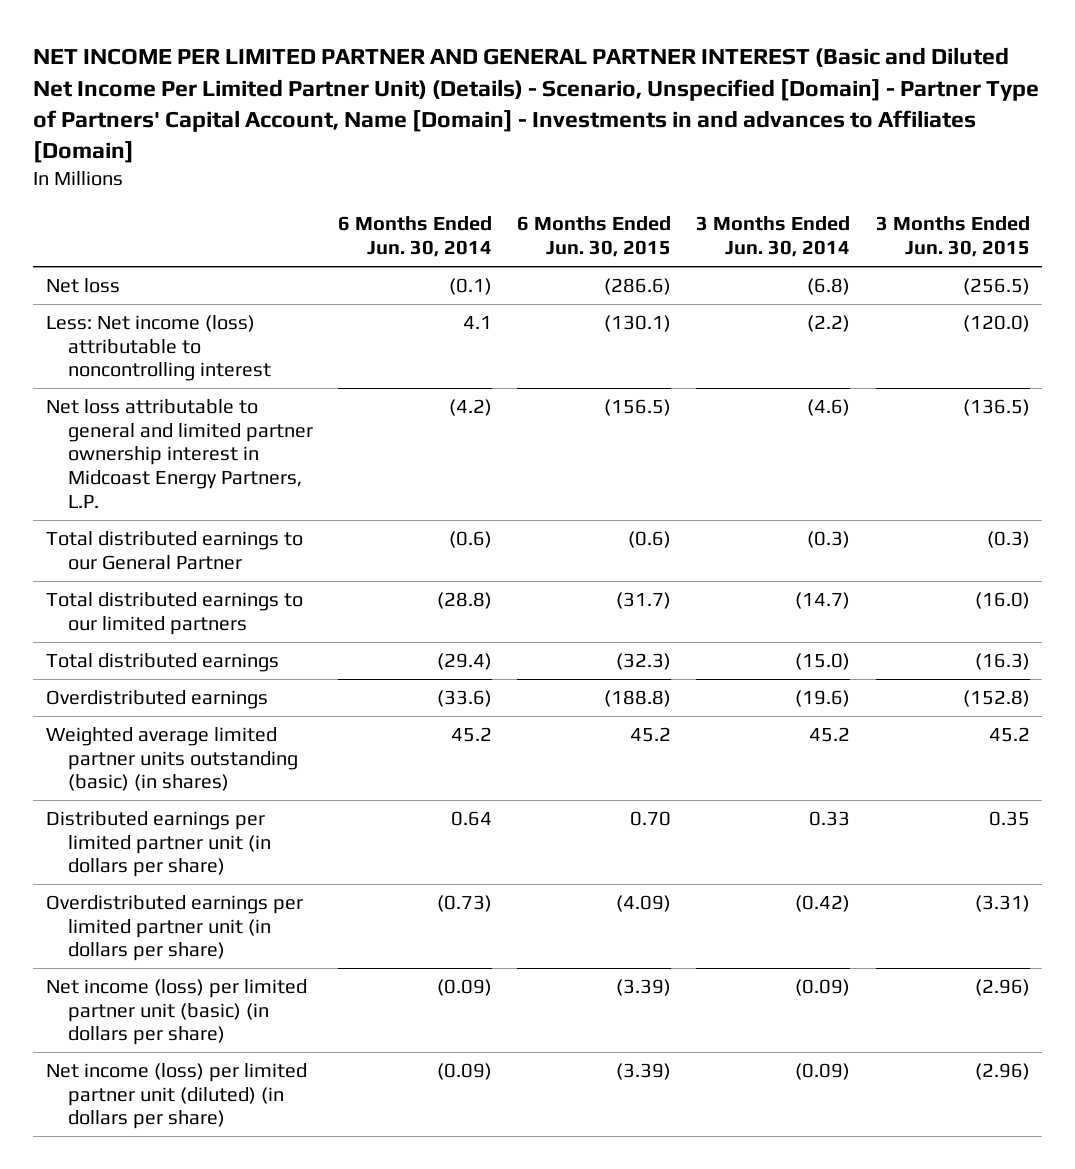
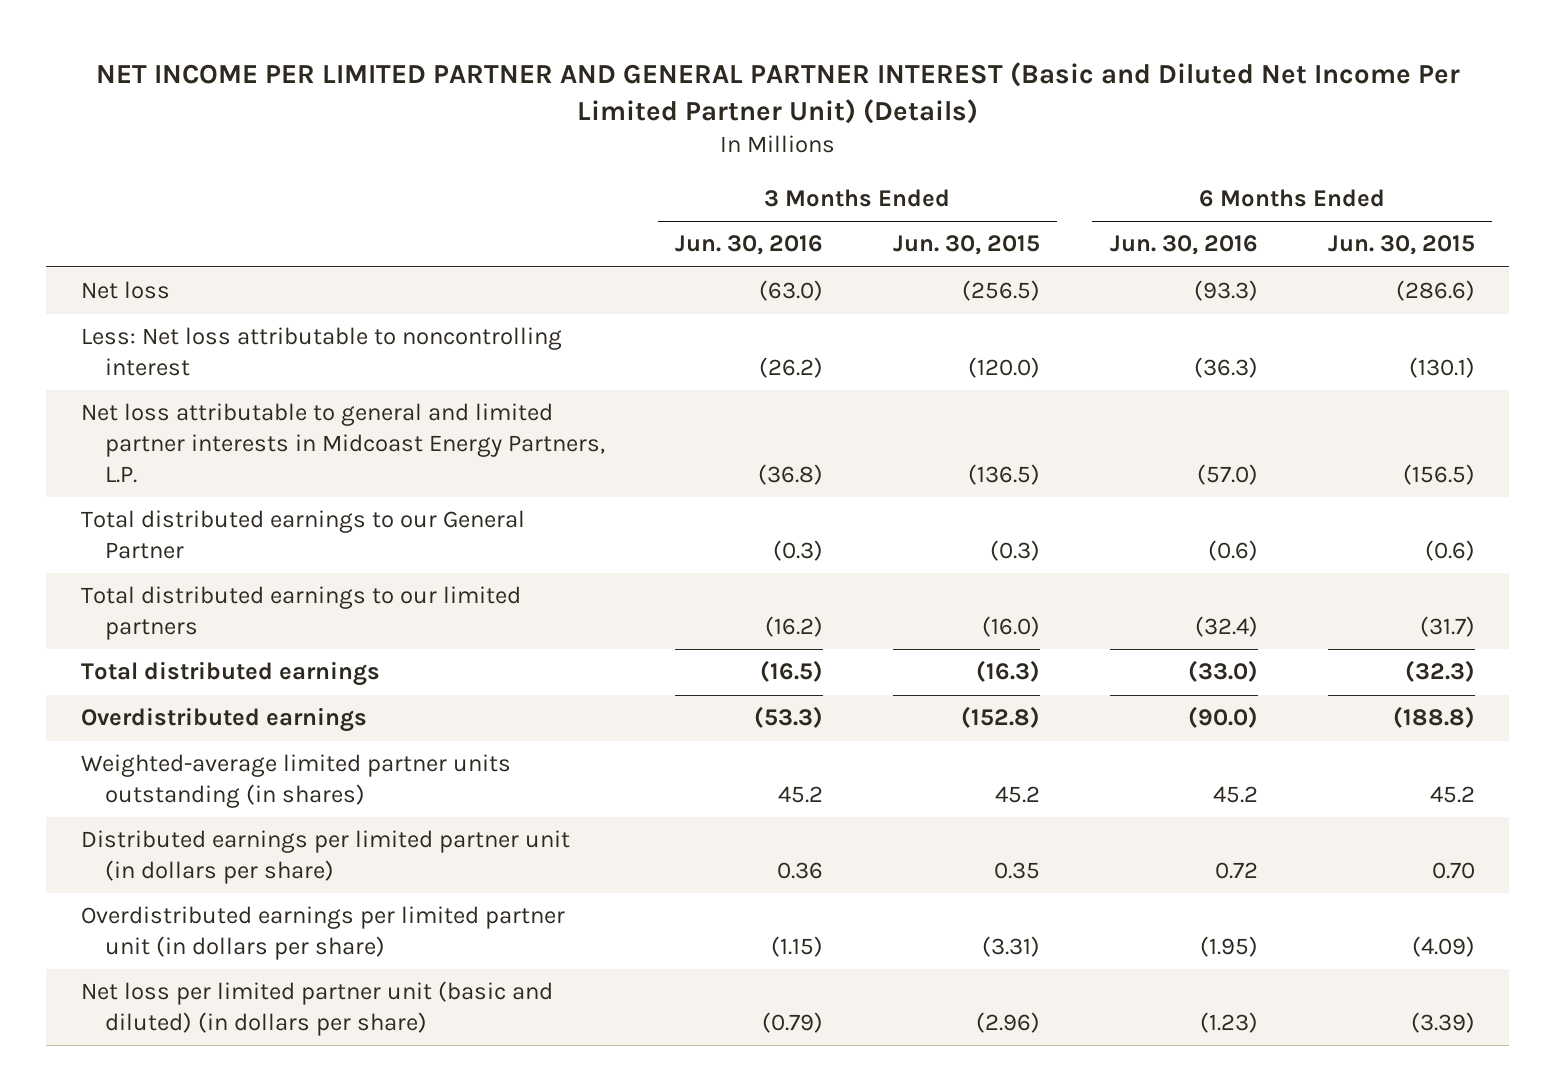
- NET INCOME PER LIMITED PARTNER AND GENERAL PARTNER INTEREST (Basic and Diluted Net Income Per Limited Partner Unit) (Details) - Scenario, Unspecified [Domain] - Partner Type of Partners' Capital Account, Name [Domain] - Investments in and advances to Affiliates [Domain]
+ NET INCOME PER LIMITED PARTNER AND GENERAL PARTNER INTEREST (Basic and Diluted Net Income Per Limited Partner Unit) (Details)
- | 6 Months Ended Jun. 30, 2014 | 6 Months Ended Jun. 30, 2015 | 3 Months Ended Jun. 30, 2014 | 3 Months Ended Jun. 30, 2015
+ | 3 Months Ended Jun. 30, 2016 | 3 Months Ended Jun. 30, 2015 | 6 Months Ended Jun. 30, 2016 | 6 Months Ended Jun. 30, 2015
- Less: Net income (loss) attributable to noncontrolling interest | 4.1 | (130.1) | (2.2) | (120.0)
- Net loss attributable to general and limited partner ownership interest in Midcoast Energy Partners, L.P. | (4.2) | (156.5) | (4.6) | (136.5)
+ Less: Net loss attributable to noncontrolling interest | (26.2) | (120.0) | (36.3) | (130.1)
+ Net loss attributable to general and limited partner interests in Midcoast Energy Partners, L.P. | (36.8) | (136.5) | (57.0) | (156.5)
- Weighted average limited partner units outstanding (basic) (in shares) | 45.2 | 45.2 | 45.2 | 45.2
+ Weighted-average limited partner units outstanding (in shares) | 45.2 | 45.2 | 45.2 | 45.2
- Net income (loss) per limited partner unit (basic) (in dollars per share) | (0.09) | (3.39) | (0.09) | (2.96)
- Net income (loss) per limited partner unit (diluted) (in dollars per share) | (0.09) | (3.39) | (0.09) | (2.96)
+ Net loss per limited partner unit (basic and diluted) (in dollars per share) | (0.79) | (2.96) | (1.23) | (3.39)

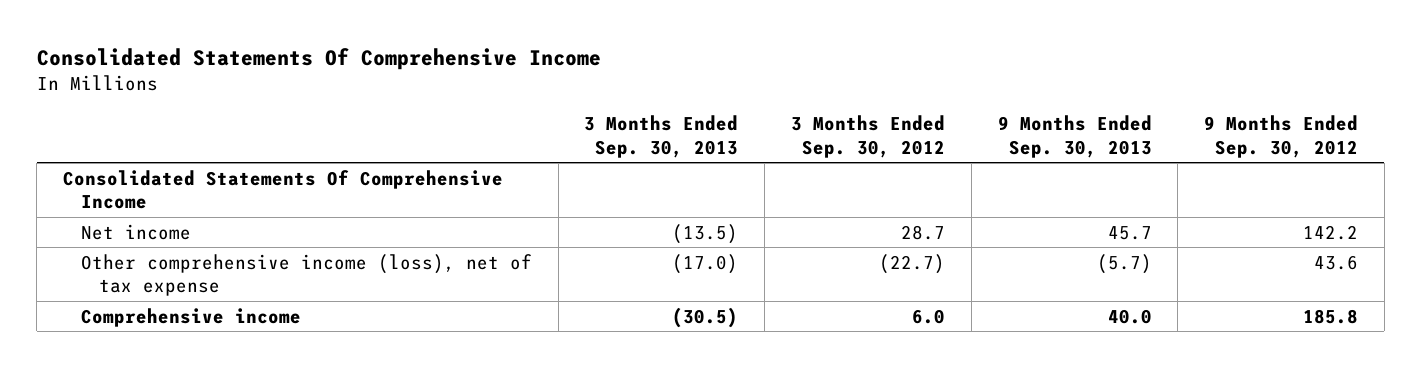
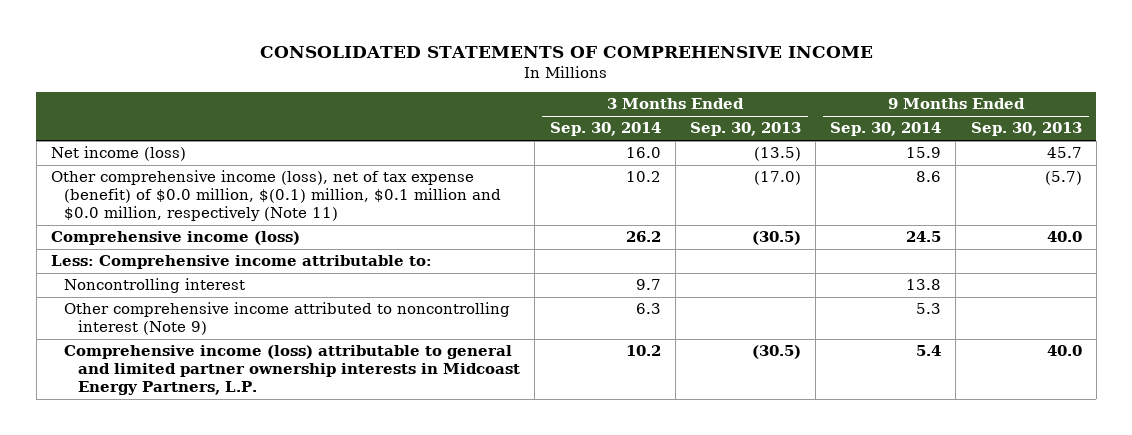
- Consolidated Statements Of Comprehensive Income
+ CONSOLIDATED STATEMENTS OF COMPREHENSIVE INCOME
- | 3 Months Ended Sep. 30, 2013 | 3 Months Ended Sep. 30, 2012 | 9 Months Ended Sep. 30, 2013 | 9 Months Ended Sep. 30, 2012
+ | 3 Months Ended Sep. 30, 2014 | 3 Months Ended Sep. 30, 2013 | 9 Months Ended Sep. 30, 2014 | 9 Months Ended Sep. 30, 2013
- Consolidated Statements Of Comprehensive Income
- Net income | (13.5) | 28.7 | 45.7 | 142.2
- Other comprehensive income (loss), net of tax expense | (17.0) | (22.7) | (5.7) | 43.6
- Comprehensive income | (30.5) | 6.0 | 40.0 | 185.8
+ Net income (loss) | 16.0 | (13.5) | 15.9 | 45.7
+ Other comprehensive income (loss), net of tax expense (benefit) of $0.0 million, $(0.1) million, $0.1 million and $0.0 million, respectively (Note 11) | 10.2 | (17.0) | 8.6 | (5.7)
+ Comprehensive income (loss) | 26.2 | (30.5) | 24.5 | 40.0
+ Less: Comprehensive income attributable to:
+ Noncontrolling interest | 9.7 | | 13.8 |
+ Other comprehensive income attributed to noncontrolling interest (Note 9) | 6.3 | | 5.3 |
+ Comprehensive income (loss) attributable to general and limited partner ownership interests in Midcoast Energy Partners, L.P. | 10.2 | (30.5) | 5.4 | 40.0

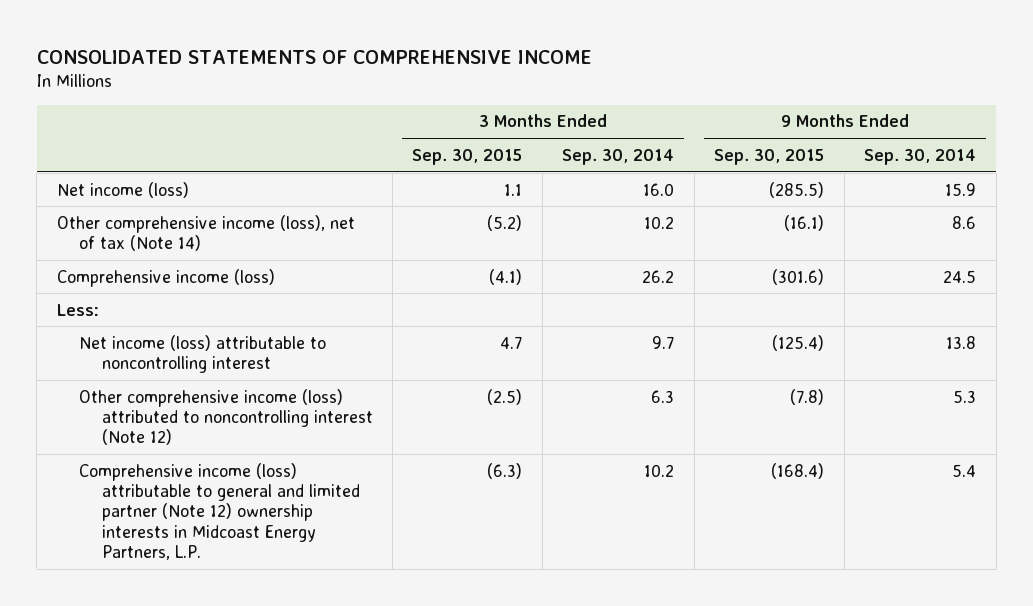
- | 3 Months Ended Sep. 30, 2014 | 3 Months Ended Sep. 30, 2013 | 9 Months Ended Sep. 30, 2014 | 9 Months Ended Sep. 30, 2013
+ | 3 Months Ended Sep. 30, 2015 | 3 Months Ended Sep. 30, 2014 | 9 Months Ended Sep. 30, 2015 | 9 Months Ended Sep. 30, 2014
- Other comprehensive income (loss), net of tax expense (benefit) of $0.0 million, $(0.1) million, $0.1 million and $0.0 million, respectively (Note 11) | 10.2 | (17.0) | 8.6 | (5.7)
+ Other comprehensive income (loss), net of tax (Note 14) | (5.2) | 10.2 | (16.1) | 8.6
- Less: Comprehensive income attributable to:
- Noncontrolling interest | 9.7 | | 13.8 |
- Other comprehensive income attributed to noncontrolling interest (Note 9) | 6.3 | | 5.3 |
- Comprehensive income (loss) attributable to general and limited partner ownership interests in Midcoast Energy Partners, L.P. | 10.2 | (30.5) | 5.4 | 40.0
+ Less:
+ Net income (loss) attributable to noncontrolling interest | 4.7 | 9.7 | (125.4) | 13.8
+ Other comprehensive income (loss) attributed to noncontrolling interest (Note 12) | (2.5) | 6.3 | (7.8) | 5.3
+ Comprehensive income (loss) attributable to general and limited partner (Note 12) ownership interests in Midcoast Energy Partners, L.P. | (6.3) | 10.2 | (168.4) | 5.4

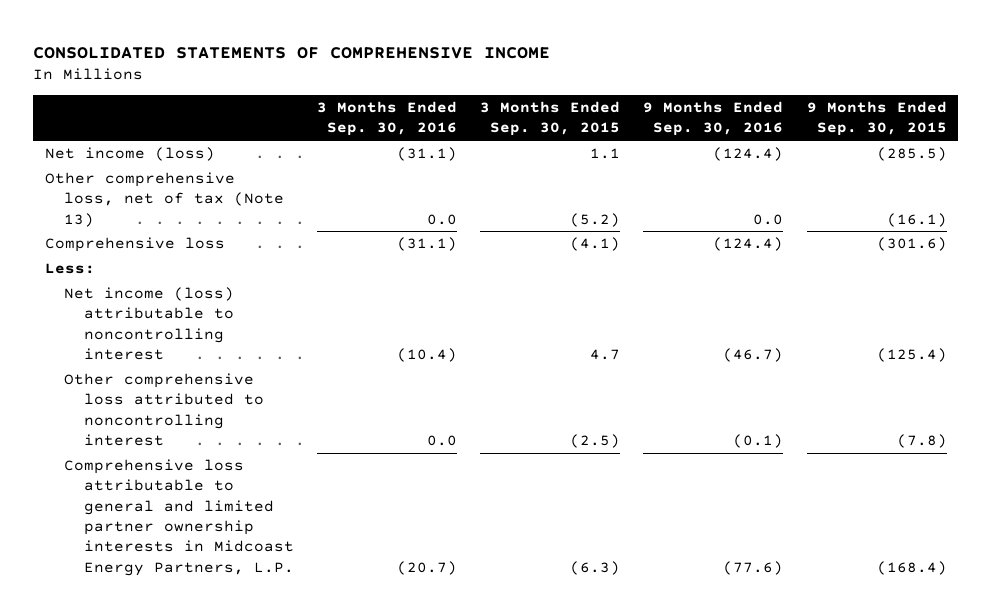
- | 3 Months Ended Sep. 30, 2015 | 3 Months Ended Sep. 30, 2014 | 9 Months Ended Sep. 30, 2015 | 9 Months Ended Sep. 30, 2014
+ | 3 Months Ended Sep. 30, 2016 | 3 Months Ended Sep. 30, 2015 | 9 Months Ended Sep. 30, 2016 | 9 Months Ended Sep. 30, 2015
- Other comprehensive income (loss), net of tax (Note 14) | (5.2) | 10.2 | (16.1) | 8.6
- Comprehensive income (loss) | (4.1) | 26.2 | (301.6) | 24.5
+ Other comprehensive loss, net of tax (Note 13) | 0.0 | (5.2) | 0.0 | (16.1)
+ Comprehensive loss | (31.1) | (4.1) | (124.4) | (301.6)
- Other comprehensive income (loss) attributed to noncontrolling interest (Note 12) | (2.5) | 6.3 | (7.8) | 5.3
- Comprehensive income (loss) attributable to general and limited partner (Note 12) ownership interests in Midcoast Energy Partners, L.P. | (6.3) | 10.2 | (168.4) | 5.4
+ Other comprehensive loss attributed to noncontrolling interest | 0.0 | (2.5) | (0.1) | (7.8)
+ Comprehensive loss attributable to general and limited partner ownership interests in Midcoast Energy Partners, L.P. | (20.7) | (6.3) | (77.6) | (168.4)

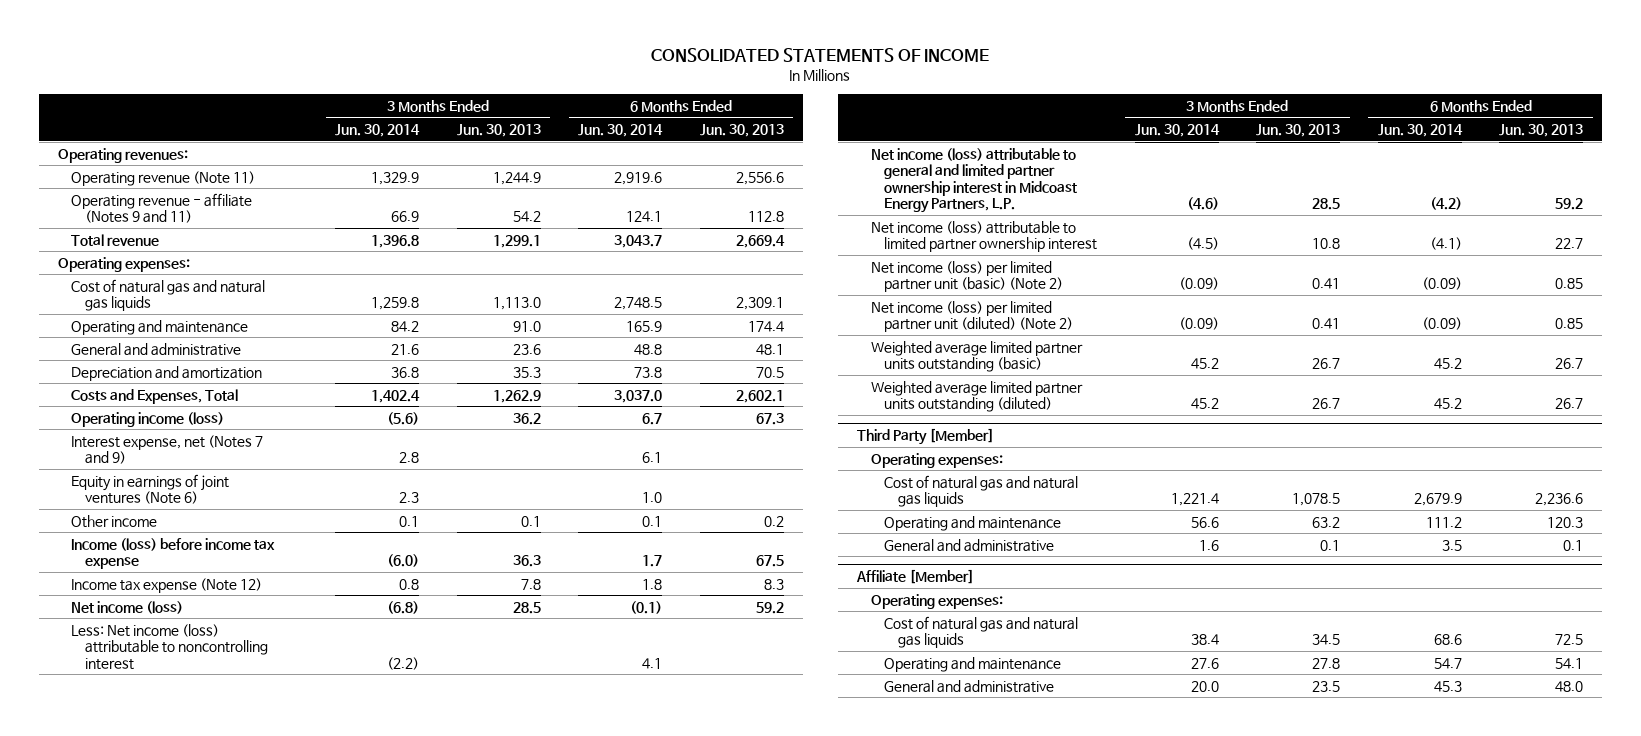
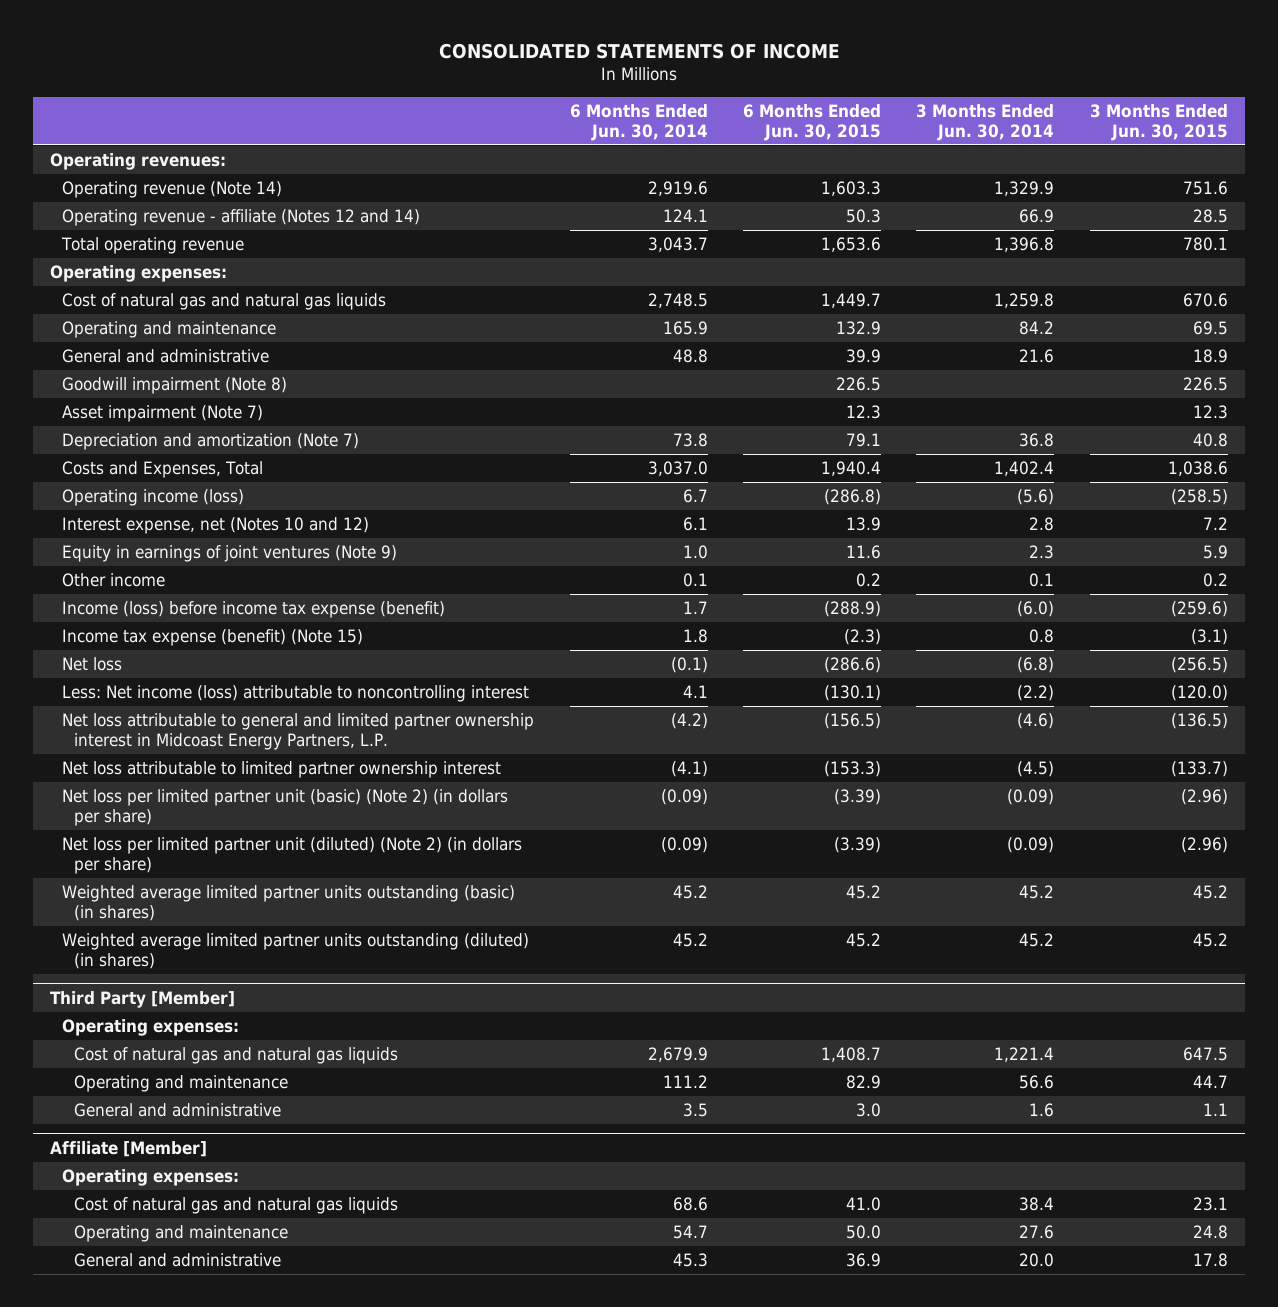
- | 3 Months Ended Jun. 30, 2014 | 3 Months Ended Jun. 30, 2013 | 6 Months Ended Jun. 30, 2014 | 6 Months Ended Jun. 30, 2013
+ | 6 Months Ended Jun. 30, 2014 | 6 Months Ended Jun. 30, 2015 | 3 Months Ended Jun. 30, 2014 | 3 Months Ended Jun. 30, 2015
- Operating revenue (Note 11) | 1,329.9 | 1,244.9 | 2,919.6 | 2,556.6
- Operating revenue - affiliate (Notes 9 and 11) | 66.9 | 54.2 | 124.1 | 112.8
- Total revenue | 1,396.8 | 1,299.1 | 3,043.7 | 2,669.4
+ Operating revenue (Note 14) | 2,919.6 | 1,603.3 | 1,329.9 | 751.6
+ Operating revenue - affiliate (Notes 12 and 14) | 124.1 | 50.3 | 66.9 | 28.5
+ Total operating revenue | 3,043.7 | 1,653.6 | 1,396.8 | 780.1
- Depreciation and amortization | 36.8 | 35.3 | 73.8 | 70.5
+ Goodwill impairment (Note 8) | | 226.5 | | 226.5
+ Asset impairment (Note 7) | | 12.3 | | 12.3
+ Depreciation and amortization (Note 7) | 73.8 | 79.1 | 36.8 | 40.8
- Interest expense, net (Notes 7 and 9) | 2.8 | | 6.1 |
- Equity in earnings of joint ventures (Note 6) | 2.3 | | 1.0 |
+ Interest expense, net (Notes 10 and 12) | 6.1 | 13.9 | 2.8 | 7.2
+ Equity in earnings of joint ventures (Note 9) | 1.0 | 11.6 | 2.3 | 5.9
- Income (loss) before income tax expense | (6.0) | 36.3 | 1.7 | 67.5
- Income tax expense (Note 12) | 0.8 | 7.8 | 1.8 | 8.3
- Net income (loss) | (6.8) | 28.5 | (0.1) | 59.2
+ Income (loss) before income tax expense (benefit) | 1.7 | (288.9) | (6.0) | (259.6)
+ Income tax expense (benefit) (Note 15) | 1.8 | (2.3) | 0.8 | (3.1)
+ Net loss | (0.1) | (286.6) | (6.8) | (256.5)
- Net income (loss) attributable to general and limited partner ownership interest in Midcoast Energy Partners, L.P. | (4.6) | 28.5 | (4.2) | 59.2
- Net income (loss) attributable to limited partner ownership interest | (4.5) | 10.8 | (4.1) | 22.7
- Net income (loss) per limited partner unit (basic) (Note 2) | (0.09) | 0.41 | (0.09) | 0.85
- Net income (loss) per limited partner unit (diluted) (Note 2) | (0.09) | 0.41 | (0.09) | 0.85
- Weighted average limited partner units outstanding (basic) | 45.2 | 26.7 | 45.2 | 26.7
- Weighted average limited partner units outstanding (diluted) | 45.2 | 26.7 | 45.2 | 26.7
+ Net loss attributable to general and limited partner ownership interest in Midcoast Energy Partners, L.P. | (4.2) | (156.5) | (4.6) | (136.5)
+ Net loss attributable to limited partner ownership interest | (4.1) | (153.3) | (4.5) | (133.7)
+ Net loss per limited partner unit (basic) (Note 2) (in dollars per share) | (0.09) | (3.39) | (0.09) | (2.96)
+ Net loss per limited partner unit (diluted) (Note 2) (in dollars per share) | (0.09) | (3.39) | (0.09) | (2.96)
+ Weighted average limited partner units outstanding (basic) (in shares) | 45.2 | 45.2 | 45.2 | 45.2
+ Weighted average limited partner units outstanding (diluted) (in shares) | 45.2 | 45.2 | 45.2 | 45.2

